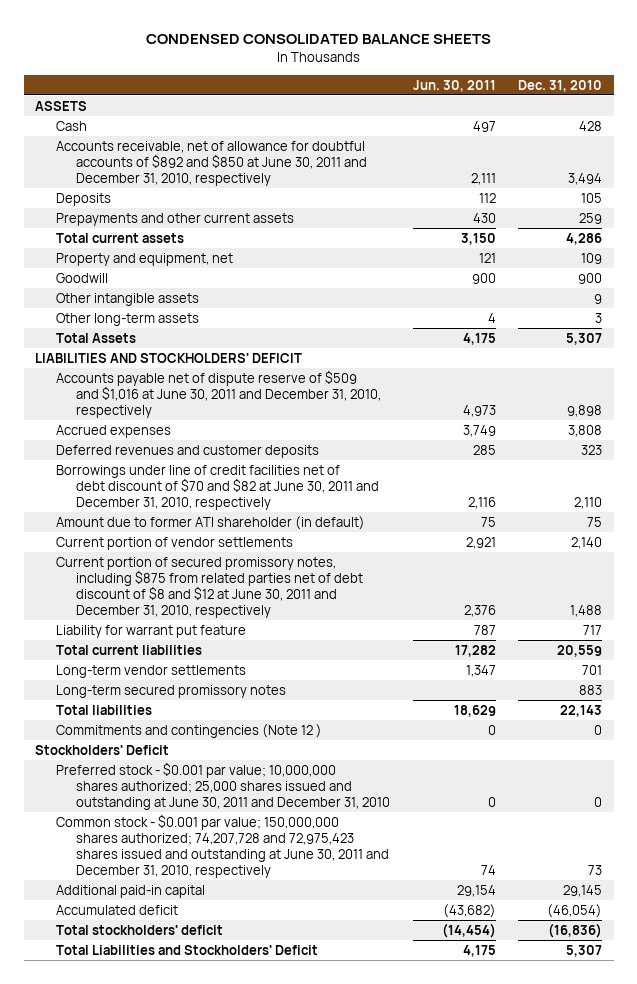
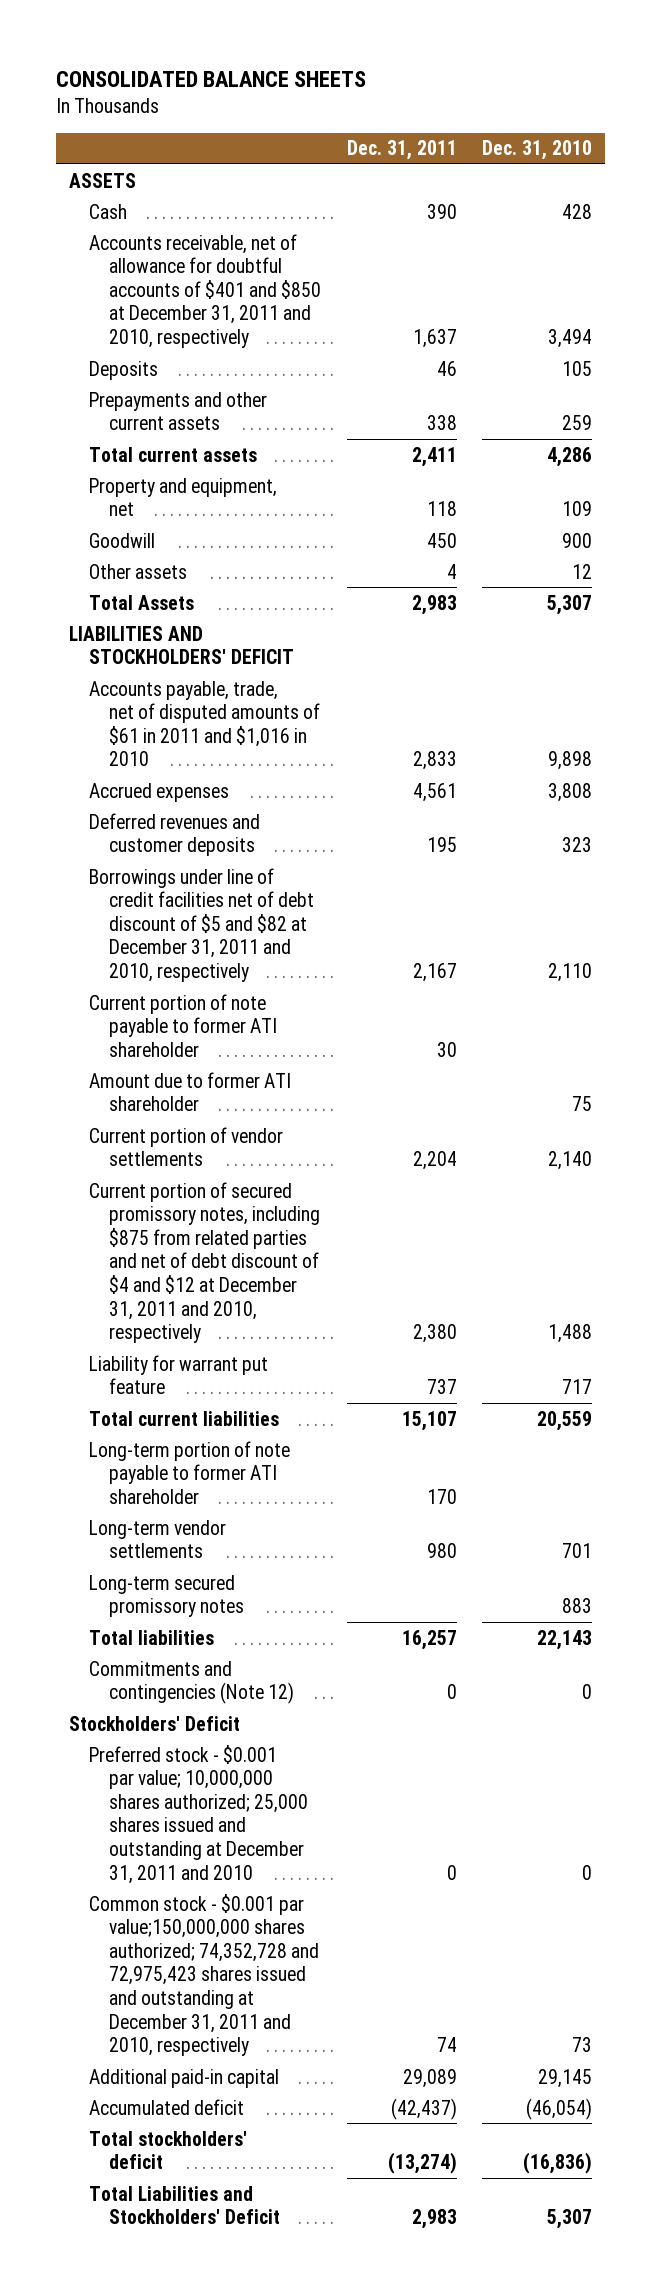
- CONDENSED CONSOLIDATED BALANCE SHEETS
+ CONSOLIDATED BALANCE SHEETS
- | Jun. 30, 2011 | Dec. 31, 2010
+ | Dec. 31, 2011 | Dec. 31, 2010
- Accounts receivable, net of allowance for doubtful accounts of $892 and $850 at June 30, 2011 and December 31, 2010, respectively | 2,111 | 3,494
+ Accounts receivable, net of allowance for doubtful accounts of $401 and $850 at December 31, 2011 and 2010, respectively | 1,637 | 3,494
- Other intangible assets | | 9
- Other long-term assets | 4 | 3
+ Other assets | 4 | 12
- Accounts payable net of dispute reserve of $509 and $1,016 at June 30, 2011 and December 31, 2010, respectively | 4,973 | 9,898
+ Accounts payable, trade, net of disputed amounts of $61 in 2011 and $1,016 in 2010 | 2,833 | 9,898
- Borrowings under line of credit facilities net of debt discount of $70 and $82 at June 30, 2011 and December 31, 2010, respectively | 2,116 | 2,110
- Amount due to former ATI shareholder (in default) | 75 | 75
+ Borrowings under line of credit facilities net of debt discount of $5 and $82 at December 31, 2011 and 2010, respectively | 2,167 | 2,110
+ Current portion of note payable to former ATI shareholder | 30 |
+ Amount due to former ATI shareholder | | 75
- Current portion of secured promissory notes, including $875 from related parties net of debt discount of $8 and $12 at June 30, 2011 and December 31, 2010, respectively | 2,376 | 1,488
+ Current portion of secured promissory notes, including $875 from related parties and net of debt discount of $4 and $12 at December 31, 2011 and 2010, respectively | 2,380 | 1,488
+ Long-term portion of note payable to former ATI shareholder | 170 |
- Commitments and contingencies (Note 12 ) | 0 | 0
+ Commitments and contingencies (Note 12) | 0 | 0
- Preferred stock - $0.001 par value; 10,000,000 shares authorized; 25,000 shares issued and outstanding at June 30, 2011 and December 31, 2010 | 0 | 0
- Common stock - $0.001 par value; 150,000,000 shares authorized; 74,207,728 and 72,975,423 shares issued and outstanding at June 30, 2011 and December 31, 2010, respectively | 74 | 73
+ Preferred stock - $0.001 par value; 10,000,000 shares authorized; 25,000 shares issued and outstanding at December 31, 2011 and 2010 | 0 | 0
+ Common stock - $0.001 par value;150,000,000 shares authorized; 74,352,728 and 72,975,423 shares issued and outstanding at December 31, 2011 and 2010, respectively | 74 | 73

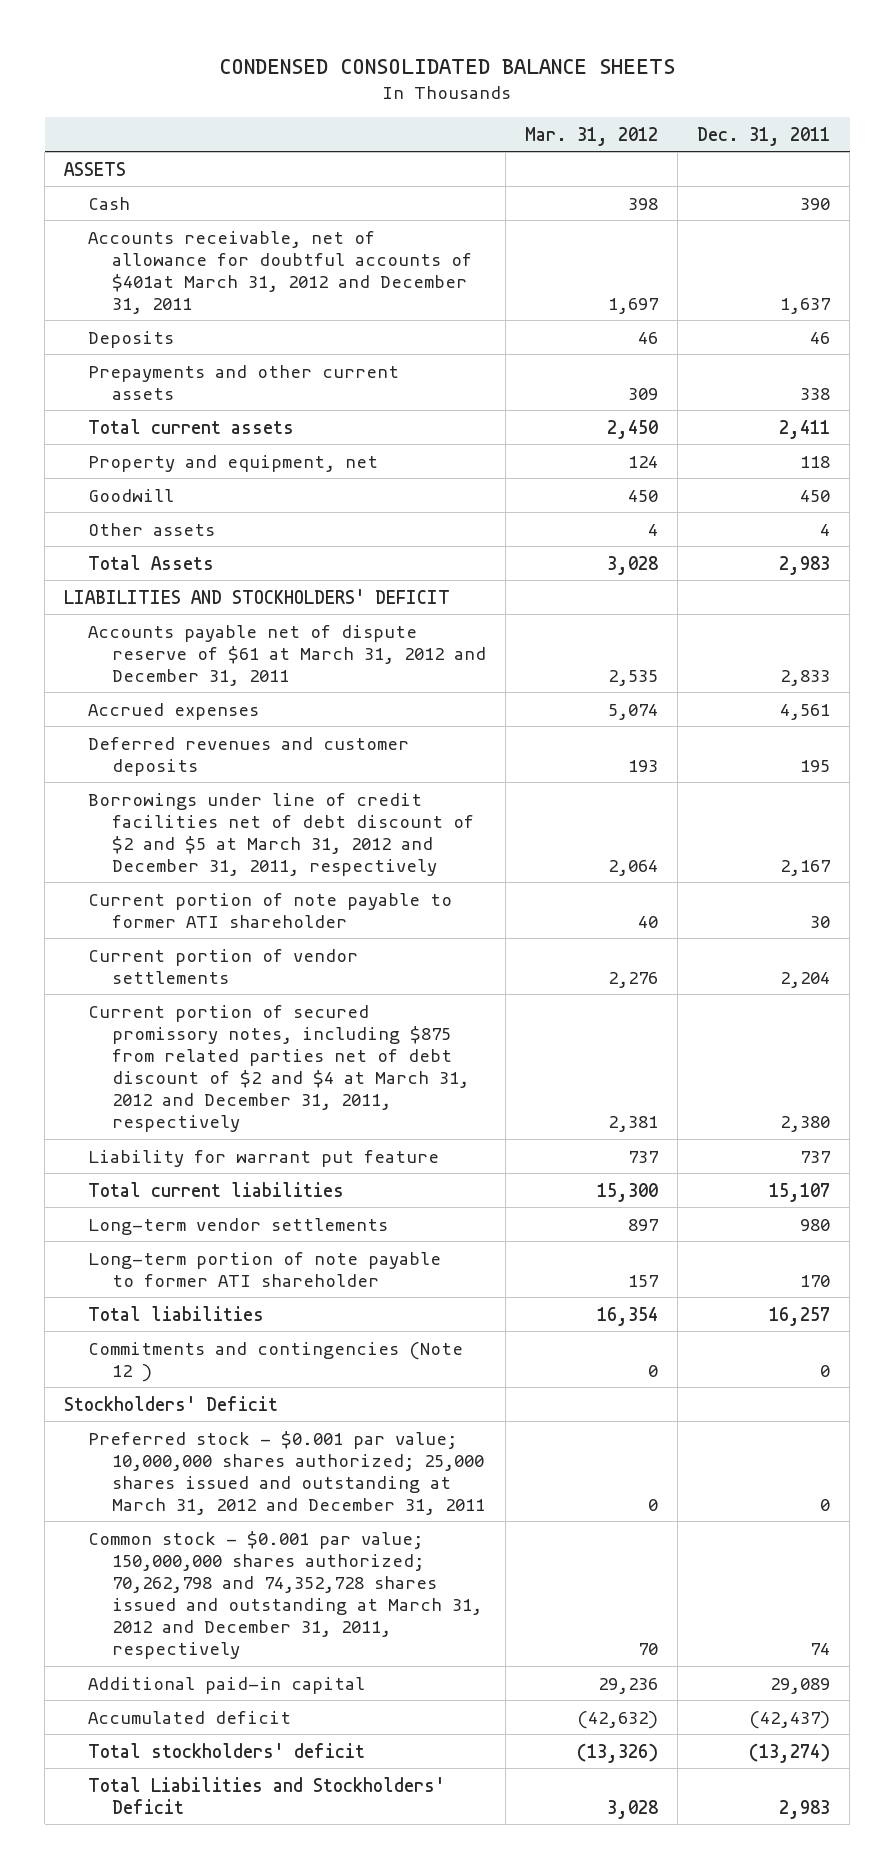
- CONSOLIDATED BALANCE SHEETS
+ CONDENSED CONSOLIDATED BALANCE SHEETS
- | Dec. 31, 2011 | Dec. 31, 2010
+ | Mar. 31, 2012 | Dec. 31, 2011
- Accounts receivable, net of allowance for doubtful accounts of $401 and $850 at December 31, 2011 and 2010, respectively | 1,637 | 3,494
+ Accounts receivable, net of allowance for doubtful accounts of $401at March 31, 2012 and December 31, 2011 | 1,697 | 1,637
- Accounts payable, trade, net of disputed amounts of $61 in 2011 and $1,016 in 2010 | 2,833 | 9,898
+ Accounts payable net of dispute reserve of $61 at March 31, 2012 and December 31, 2011 | 2,535 | 2,833
- Borrowings under line of credit facilities net of debt discount of $5 and $82 at December 31, 2011 and 2010, respectively | 2,167 | 2,110
+ Borrowings under line of credit facilities net of debt discount of $2 and $5 at March 31, 2012 and December 31, 2011, respectively | 2,064 | 2,167
- Amount due to former ATI shareholder | | 75
- Current portion of secured promissory notes, including $875 from related parties and net of debt discount of $4 and $12 at December 31, 2011 and 2010, respectively | 2,380 | 1,488
+ Current portion of secured promissory notes, including $875 from related parties net of debt discount of $2 and $4 at March 31, 2012 and December 31, 2011, respectively | 2,381 | 2,380
- Long-term secured promissory notes | | 883
moved down: Long-term portion of note payable to former ATI shareholder | 157 | 170
- Commitments and contingencies (Note 12) | 0 | 0
+ Commitments and contingencies (Note 12 ) | 0 | 0
- Preferred stock - $0.001 par value; 10,000,000 shares authorized; 25,000 shares issued and outstanding at December 31, 2011 and 2010 | 0 | 0
- Common stock - $0.001 par value;150,000,000 shares authorized; 74,352,728 and 72,975,423 shares issued and outstanding at December 31, 2011 and 2010, respectively | 74 | 73
+ Preferred stock - $0.001 par value; 10,000,000 shares authorized; 25,000 shares issued and outstanding at March 31, 2012 and December 31, 2011 | 0 | 0
+ Common stock - $0.001 par value; 150,000,000 shares authorized; 70,262,798 and 74,352,728 shares issued and outstanding at March 31, 2012 and December 31, 2011, respectively | 70 | 74

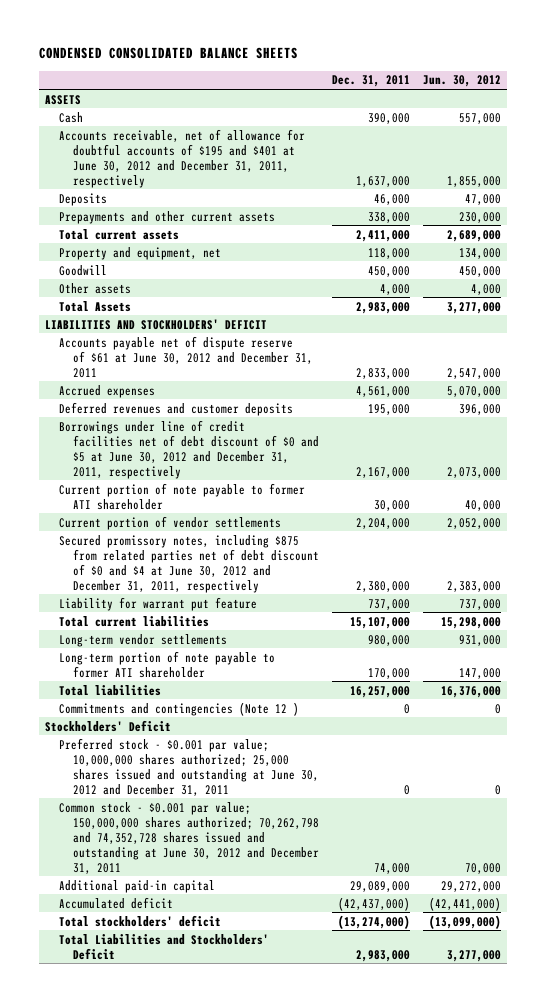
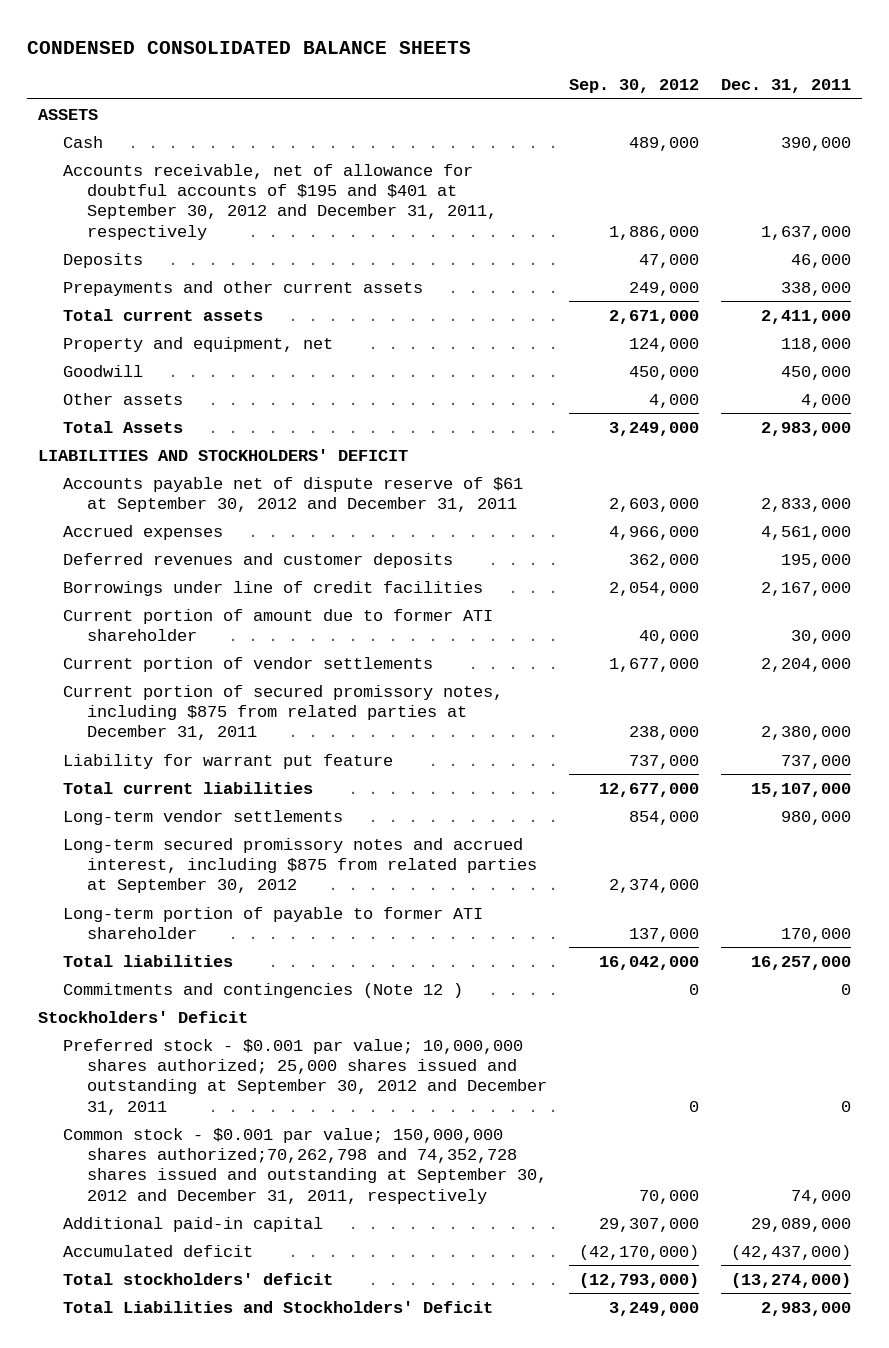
- | Dec. 31, 2011 | Jun. 30, 2012
+ | Sep. 30, 2012 | Dec. 31, 2011
- Accounts receivable, net of allowance for doubtful accounts of $195 and $401 at June 30, 2012 and December 31, 2011, respectively | 1,637,000 | 1,855,000
+ Accounts receivable, net of allowance for doubtful accounts of $195 and $401 at September 30, 2012 and December 31, 2011, respectively | 1,886,000 | 1,637,000
- Accounts payable net of dispute reserve of $61 at June 30, 2012 and December 31, 2011 | 2,833,000 | 2,547,000
+ Accounts payable net of dispute reserve of $61 at September 30, 2012 and December 31, 2011 | 2,603,000 | 2,833,000
- Borrowings under line of credit facilities net of debt discount of $0 and $5 at June 30, 2012 and December 31, 2011, respectively | 2,167,000 | 2,073,000
- Current portion of note payable to former ATI shareholder | 30,000 | 40,000
+ Borrowings under line of credit facilities | 2,054,000 | 2,167,000
+ Current portion of amount due to former ATI shareholder | 40,000 | 30,000
- Secured promissory notes, including $875 from related parties net of debt discount of $0 and $4 at June 30, 2012 and December 31, 2011, respectively | 2,380,000 | 2,383,000
+ Current portion of secured promissory notes, including $875 from related parties at December 31, 2011 | 238,000 | 2,380,000
- Long-term portion of note payable to former ATI shareholder | 170,000 | 147,000
+ Long-term secured promissory notes and accrued interest, including $875 from related parties at September 30, 2012 | 2,374,000 |
+ Long-term portion of payable to former ATI shareholder | 137,000 | 170,000
- Preferred stock - $0.001 par value; 10,000,000 shares authorized; 25,000 shares issued and outstanding at June 30, 2012 and December 31, 2011 | 0 | 0
- Common stock - $0.001 par value; 150,000,000 shares authorized; 70,262,798 and 74,352,728 shares issued and outstanding at June 30, 2012 and December 31, 2011 | 74,000 | 70,000
+ Preferred stock - $0.001 par value; 10,000,000 shares authorized; 25,000 shares issued and outstanding at September 30, 2012 and December 31, 2011 | 0 | 0
+ Common stock - $0.001 par value; 150,000,000 shares authorized;70,262,798 and 74,352,728 shares issued and outstanding at September 30, 2012 and December 31, 2011, respectively | 70,000 | 74,000

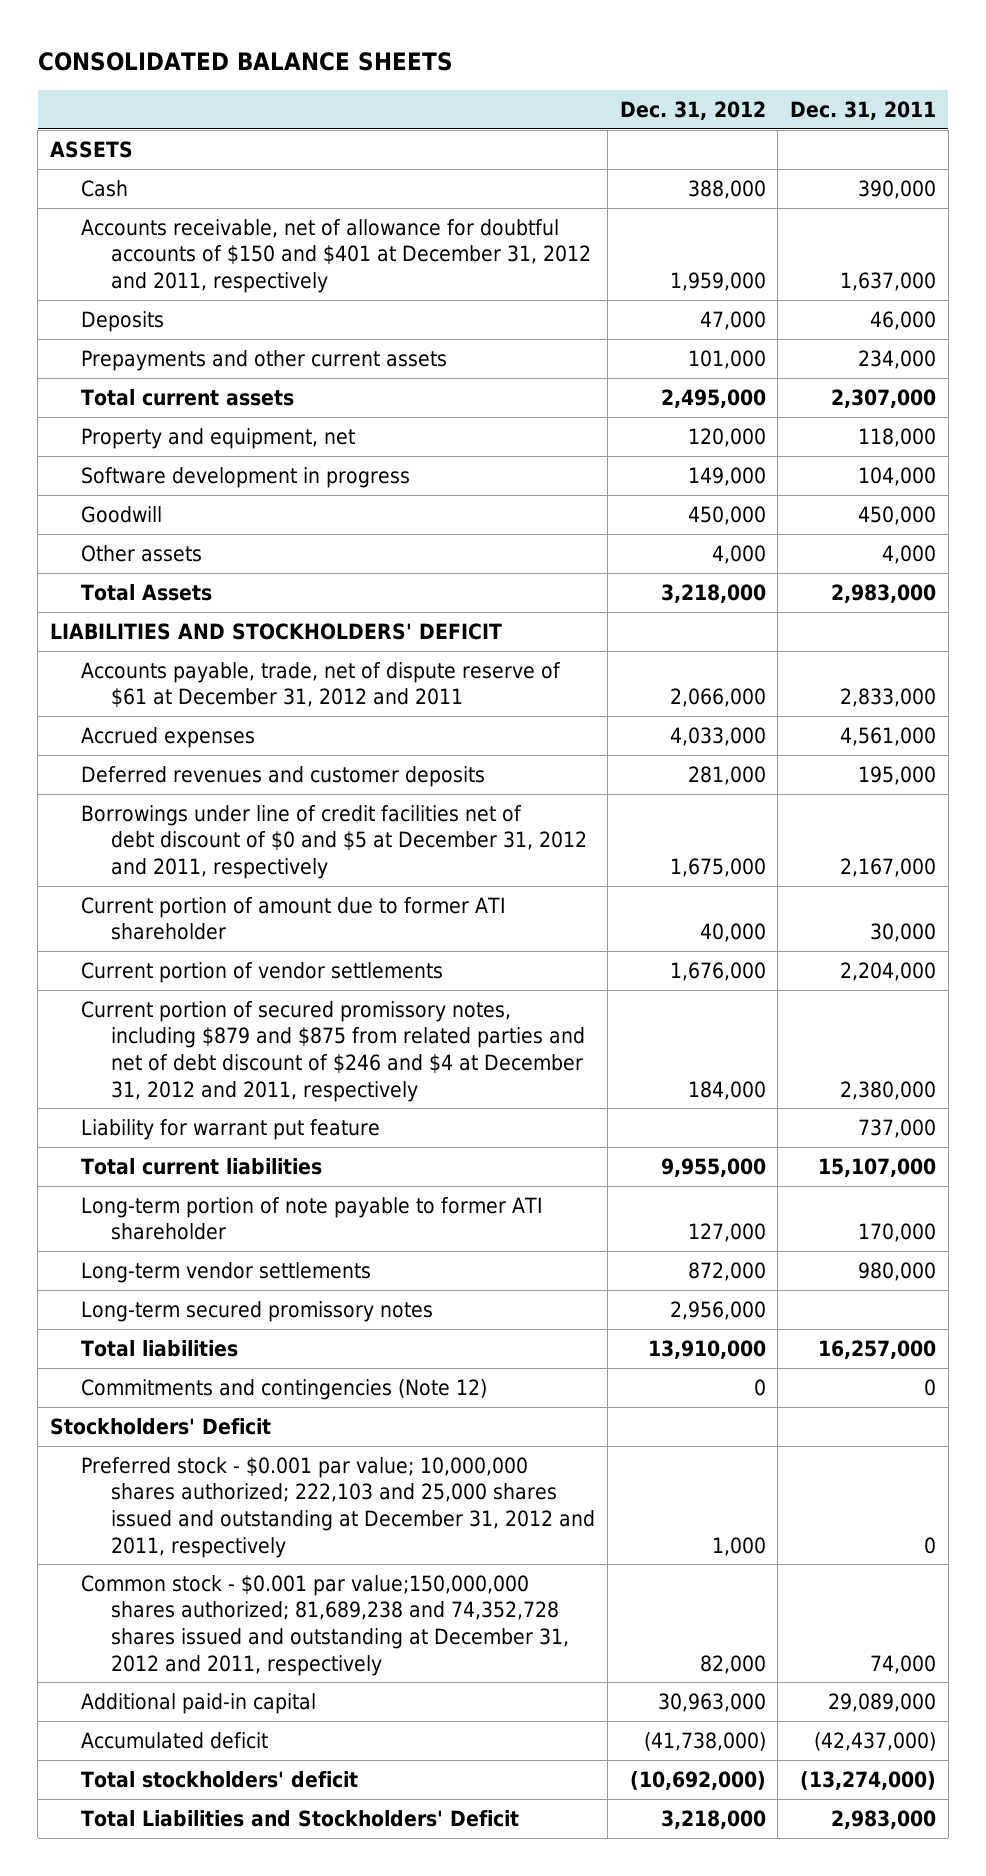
- CONDENSED CONSOLIDATED BALANCE SHEETS
+ CONSOLIDATED BALANCE SHEETS
- | Sep. 30, 2012 | Dec. 31, 2011
+ | Dec. 31, 2012 | Dec. 31, 2011
- Accounts receivable, net of allowance for doubtful accounts of $195 and $401 at September 30, 2012 and December 31, 2011, respectively | 1,886,000 | 1,637,000
+ Accounts receivable, net of allowance for doubtful accounts of $150 and $401 at December 31, 2012 and 2011, respectively | 1,959,000 | 1,637,000
- Prepayments and other current assets | 249,000 | 338,000
- Total current assets | 2,671,000 | 2,411,000
+ Prepayments and other current assets | 101,000 | 234,000
+ Total current assets | 2,495,000 | 2,307,000
+ Software development in progress | 149,000 | 104,000
- Accounts payable net of dispute reserve of $61 at September 30, 2012 and December 31, 2011 | 2,603,000 | 2,833,000
+ Accounts payable, trade, net of dispute reserve of $61 at December 31, 2012 and 2011 | 2,066,000 | 2,833,000
- Borrowings under line of credit facilities | 2,054,000 | 2,167,000
+ Borrowings under line of credit facilities net of debt discount of $0 and $5 at December 31, 2012 and 2011, respectively | 1,675,000 | 2,167,000
- Current portion of secured promissory notes, including $875 from related parties at December 31, 2011 | 238,000 | 2,380,000
+ Current portion of secured promissory notes, including $879 and $875 from related parties and net of debt discount of $246 and $4 at December 31, 2012 and 2011, respectively | 184,000 | 2,380,000
+ Long-term portion of note payable to former ATI shareholder | 127,000 | 170,000
- Long-term secured promissory notes and accrued interest, including $875 from related parties at September 30, 2012 | 2,374,000 |
- Long-term portion of payable to former ATI shareholder | 137,000 | 170,000
+ Long-term secured promissory notes | 2,956,000 |
- Commitments and contingencies (Note 12 ) | 0 | 0
+ Commitments and contingencies (Note 12) | 0 | 0
- Preferred stock - $0.001 par value; 10,000,000 shares authorized; 25,000 shares issued and outstanding at September 30, 2012 and December 31, 2011 | 0 | 0
- Common stock - $0.001 par value; 150,000,000 shares authorized;70,262,798 and 74,352,728 shares issued and outstanding at September 30, 2012 and December 31, 2011, respectively | 70,000 | 74,000
+ Preferred stock - $0.001 par value; 10,000,000 shares authorized; 222,103 and 25,000 shares issued and outstanding at December 31, 2012 and 2011, respectively | 1,000 | 0
+ Common stock - $0.001 par value;150,000,000 shares authorized; 81,689,238 and 74,352,728 shares issued and outstanding at December 31, 2012 and 2011, respectively | 82,000 | 74,000

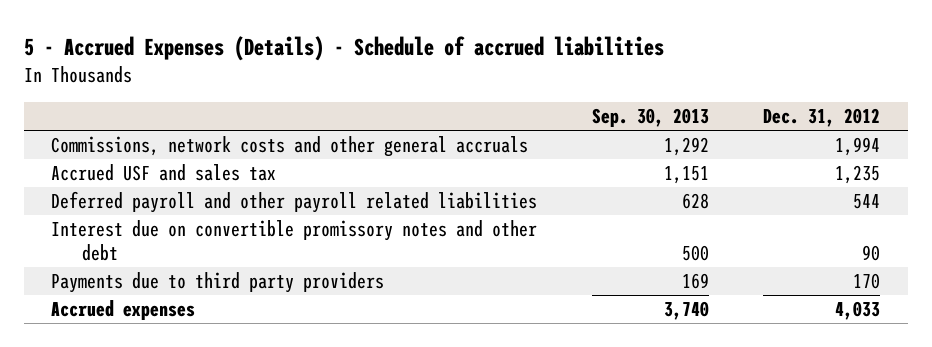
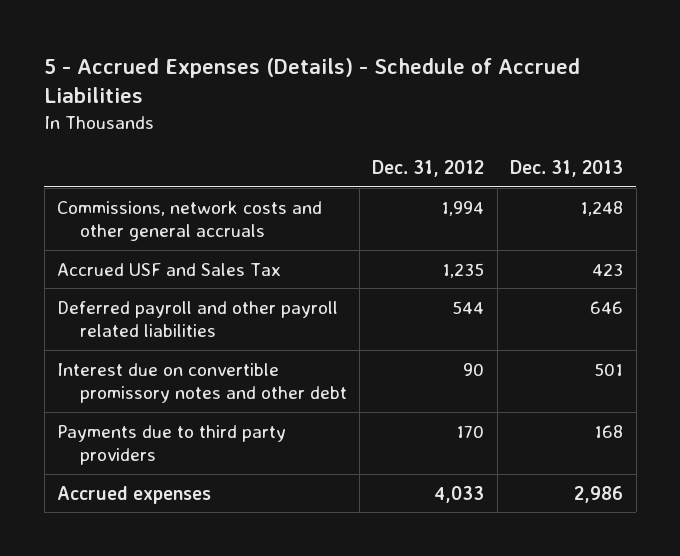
- 5 - Accrued Expenses (Details) - Schedule of accrued liabilities
+ 5 - Accrued Expenses (Details) - Schedule of Accrued Liabilities
- | Sep. 30, 2013 | Dec. 31, 2012
+ | Dec. 31, 2012 | Dec. 31, 2013
- Accrued USF and sales tax | 1,151 | 1,235
+ Accrued USF and Sales Tax | 1,235 | 423

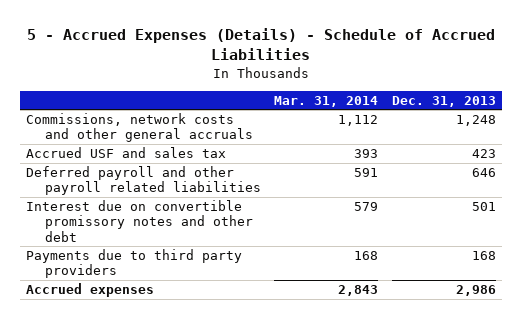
- | Dec. 31, 2012 | Dec. 31, 2013
+ | Mar. 31, 2014 | Dec. 31, 2013
- Accrued USF and Sales Tax | 1,235 | 423
+ Accrued USF and sales tax | 393 | 423

